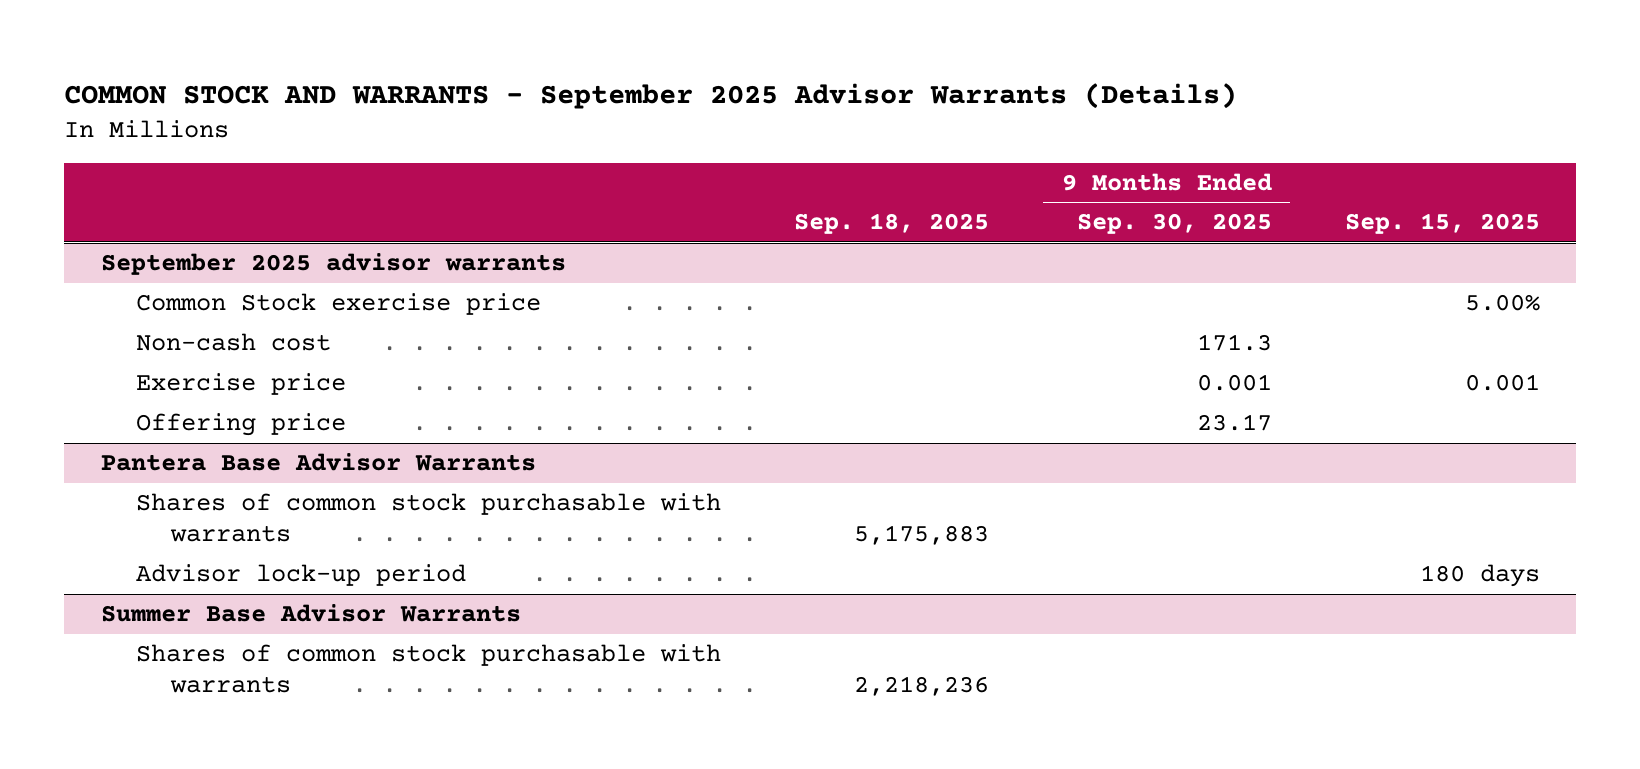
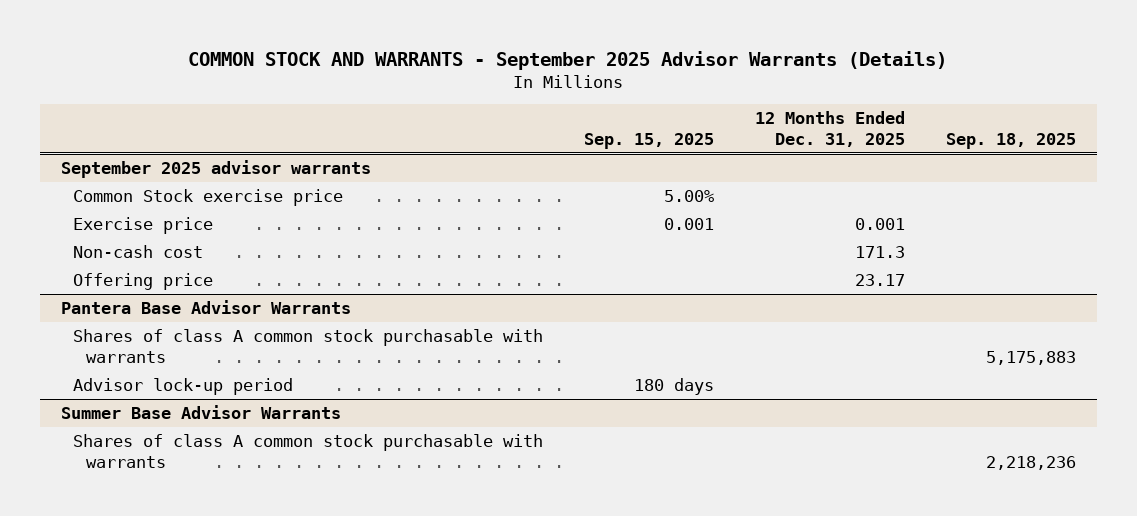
- | Sep. 18, 2025 | 9 Months Ended Sep. 30, 2025 | Sep. 15, 2025
+ | Sep. 15, 2025 | 12 Months Ended Dec. 31, 2025 | Sep. 18, 2025
@ September 2025 advisor warrants
moved down: Non-cash cost | | 171.3 |
@ Pantera Base Advisor Warrants
- Shares of common stock purchasable with warrants | 5,175,883 | |
+ Shares of class A common stock purchasable with warrants | | | 5,175,883
@ Summer Base Advisor Warrants
- Shares of common stock purchasable with warrants | 2,218,236 | |
+ Shares of class A common stock purchasable with warrants | | | 2,218,236

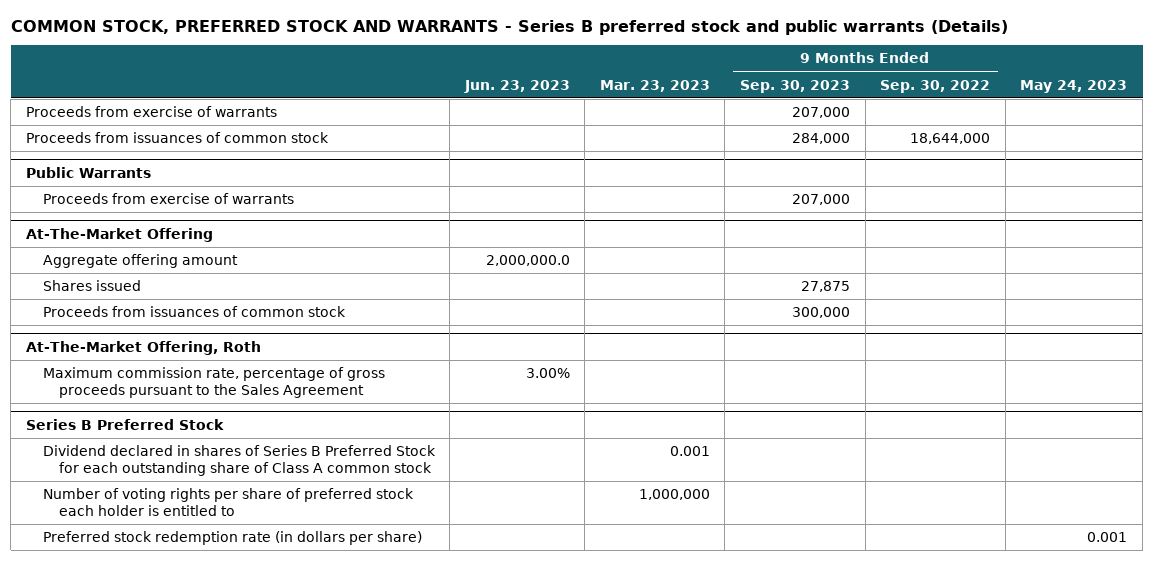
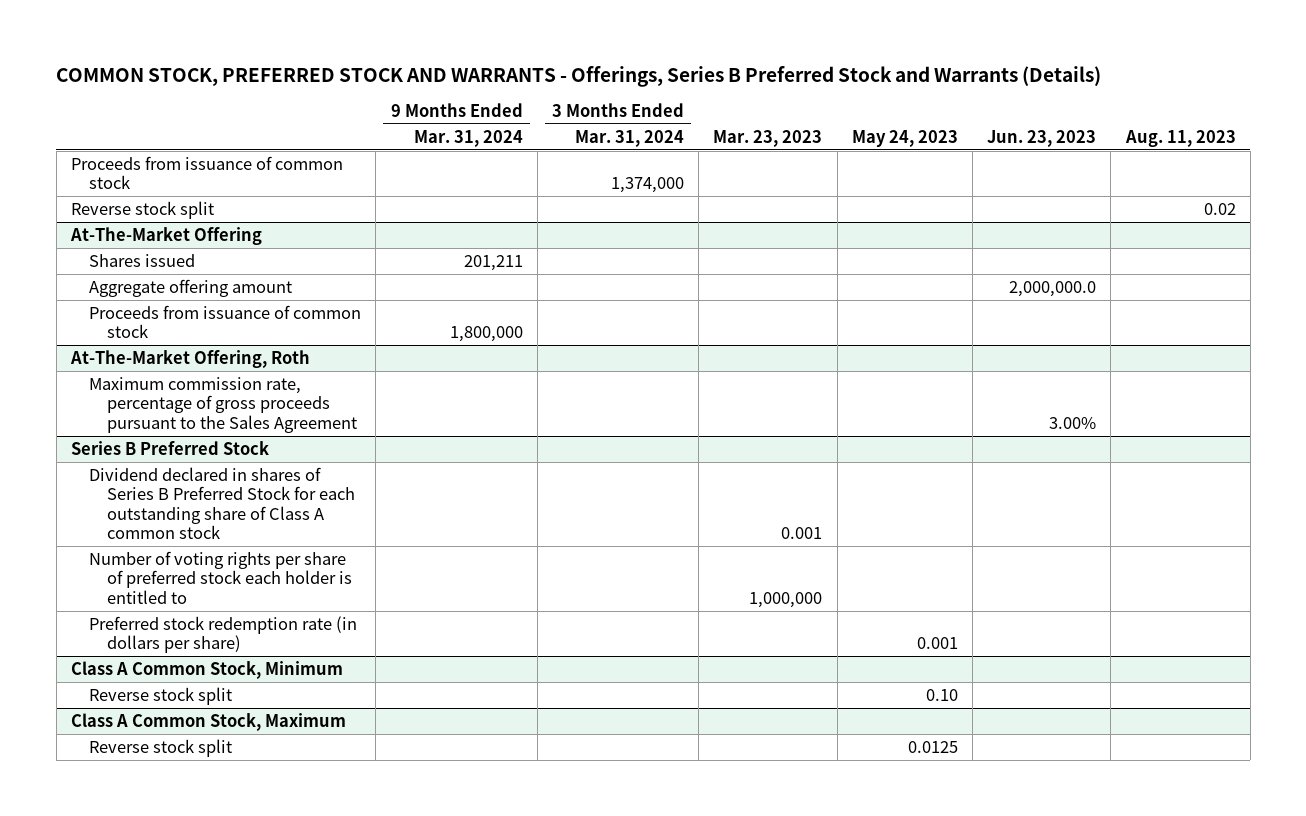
- COMMON STOCK, PREFERRED STOCK AND WARRANTS - Series B preferred stock and public warrants (Details)
+ COMMON STOCK, PREFERRED STOCK AND WARRANTS - Offerings, Series B Preferred Stock and Warrants (Details)
- | Jun. 23, 2023 | Mar. 23, 2023 | 9 Months Ended Sep. 30, 2023 | 9 Months Ended Sep. 30, 2022 | May 24, 2023
+ | 9 Months Ended Mar. 31, 2024 | 3 Months Ended Mar. 31, 2024 | Mar. 23, 2023 | May 24, 2023 | Jun. 23, 2023 | Aug. 11, 2023
- Proceeds from exercise of warrants | | | 207,000 | |
- Proceeds from issuances of common stock | | | 284,000 | 18,644,000 |
- Public Warrants
- Proceeds from exercise of warrants | | | 207,000 | |
+ Proceeds from issuance of common stock | | 1,374,000 | | | |
+ Reverse stock split | | | | | | 0.02
@ At-The-Market Offering
- Proceeds from issuances of common stock | | | 300,000 | |
moved down: Aggregate offering amount | | | | | 2,000,000.0 |
+ Proceeds from issuance of common stock | 1,800,000 | | | | |
+ Class A Common Stock, Minimum
+ Reverse stock split | | | | 0.10 | |
+ Class A Common Stock, Maximum
+ Reverse stock split | | | | 0.0125 | |

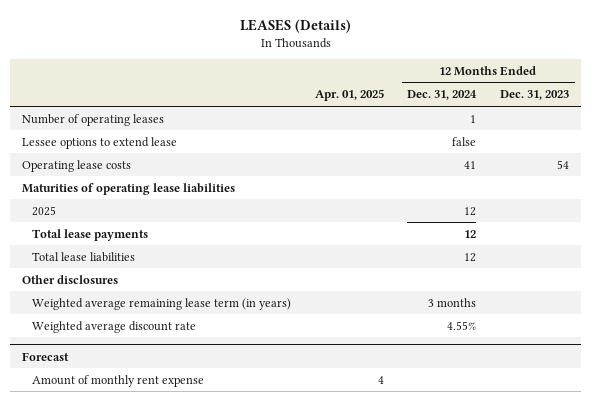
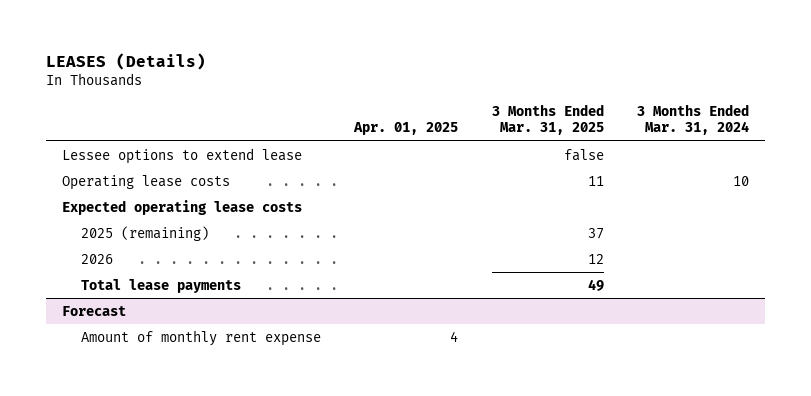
- | Apr. 01, 2025 | 12 Months Ended Dec. 31, 2024 | 12 Months Ended Dec. 31, 2023
+ | Apr. 01, 2025 | 3 Months Ended Mar. 31, 2025 | 3 Months Ended Mar. 31, 2024
- Number of operating leases | | 1 |
- Maturities of operating lease liabilities
- 2025 | | 12 |
+ Expected operating lease costs
+ 2025 (remaining) | | 37 |
+ 2026 | | 12 |
- Total lease liabilities | | 12 |
- Other disclosures
- Weighted average remaining lease term (in years) | | 3 months |
- Weighted average discount rate | | 4.55% |

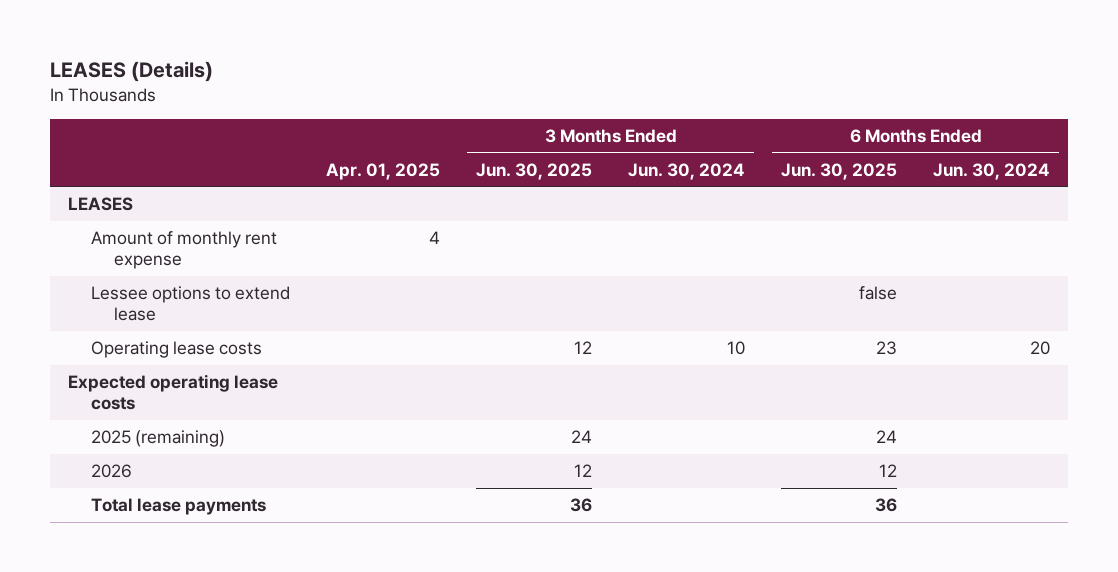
- | Apr. 01, 2025 | 3 Months Ended Mar. 31, 2025 | 3 Months Ended Mar. 31, 2024
+ | Apr. 01, 2025 | 3 Months Ended Jun. 30, 2025 | 3 Months Ended Jun. 30, 2024 | 6 Months Ended Jun. 30, 2025 | 6 Months Ended Jun. 30, 2024
+ LEASES
+ Amount of monthly rent expense | 4 | | | |
- Forecast
- Amount of monthly rent expense | 4 | |

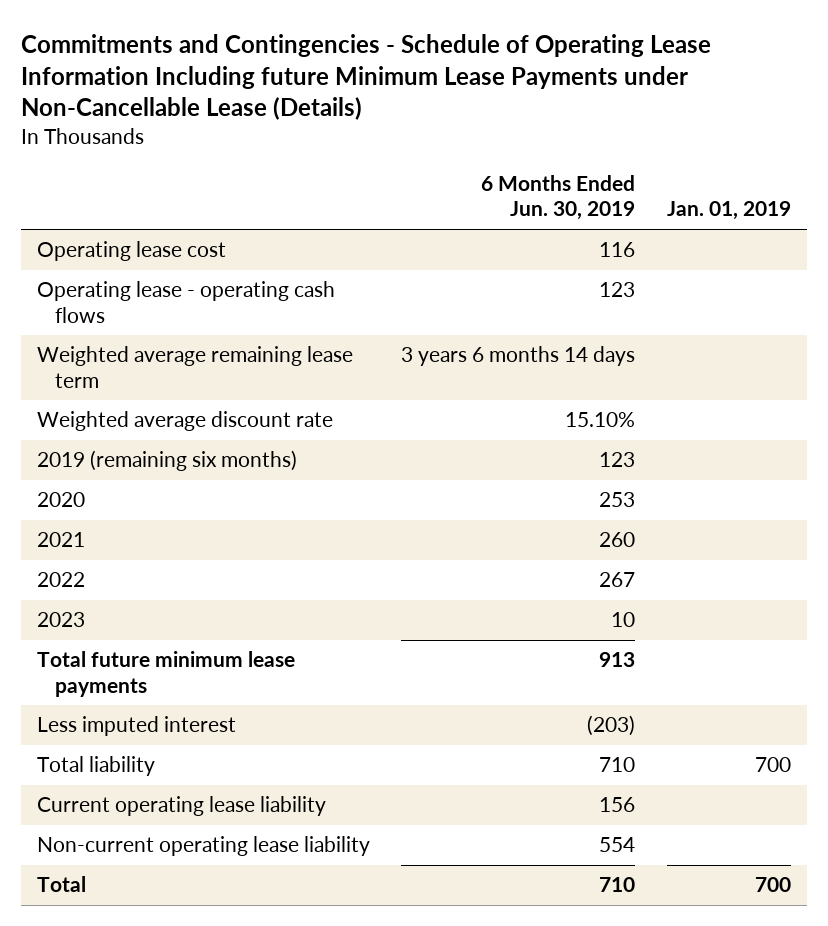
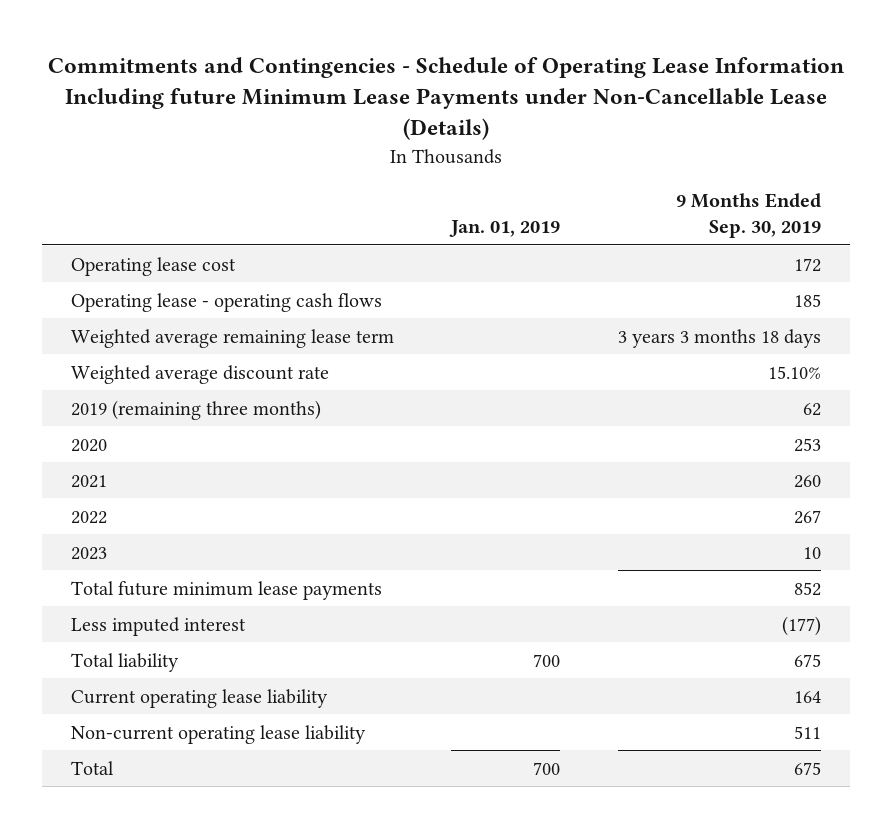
- | 6 Months Ended Jun. 30, 2019 | Jan. 01, 2019
+ | Jan. 01, 2019 | 9 Months Ended Sep. 30, 2019
- 2019 (remaining six months) | 123 |
+ 2019 (remaining three months) | | 62

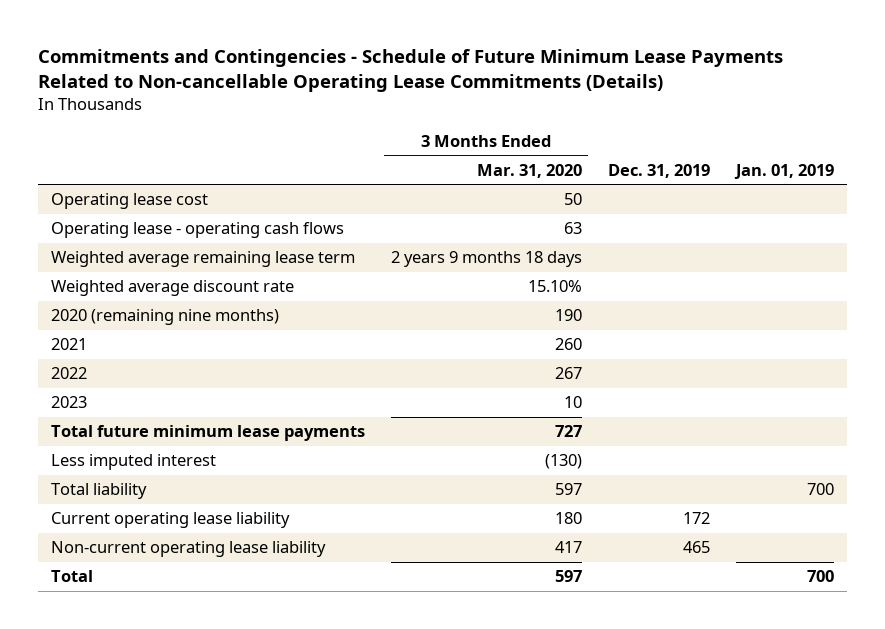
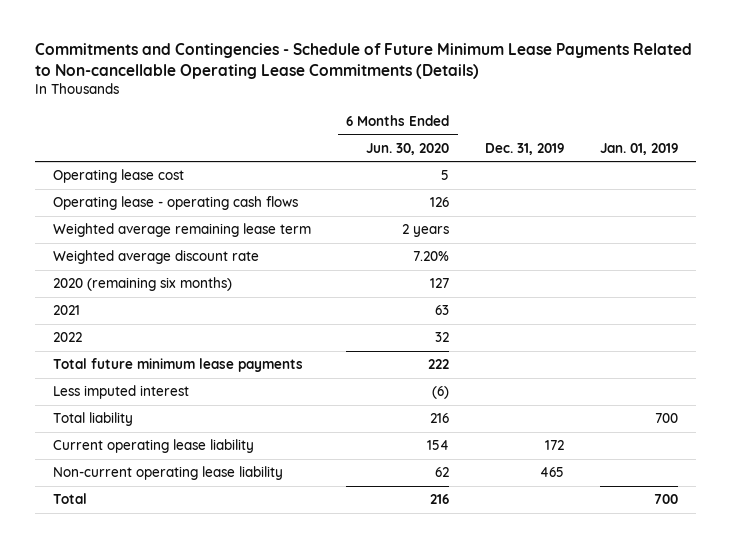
- | 3 Months Ended Mar. 31, 2020 | Dec. 31, 2019 | Jan. 01, 2019
+ | 6 Months Ended Jun. 30, 2020 | Dec. 31, 2019 | Jan. 01, 2019
- 2020 (remaining nine months) | 190 | |
+ 2020 (remaining six months) | 127 | |
- 2023 | 10 | |

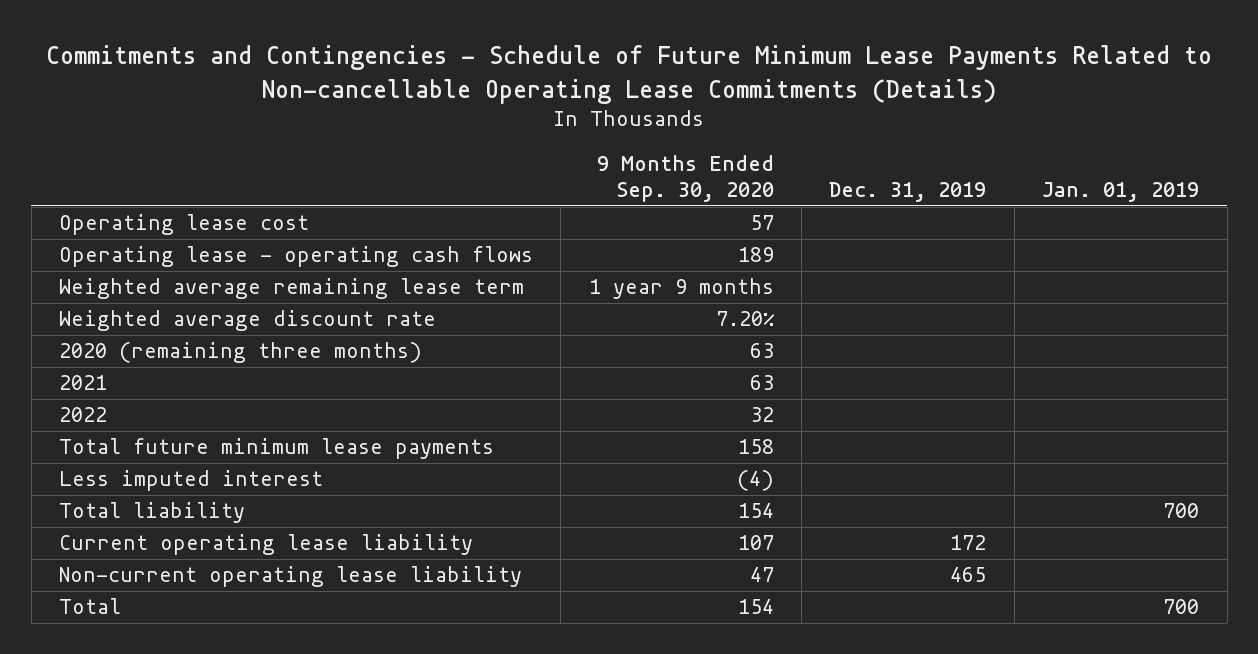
- | 6 Months Ended Jun. 30, 2020 | Dec. 31, 2019 | Jan. 01, 2019
+ | 9 Months Ended Sep. 30, 2020 | Dec. 31, 2019 | Jan. 01, 2019
- 2020 (remaining six months) | 127 | |
+ 2020 (remaining three months) | 63 | |

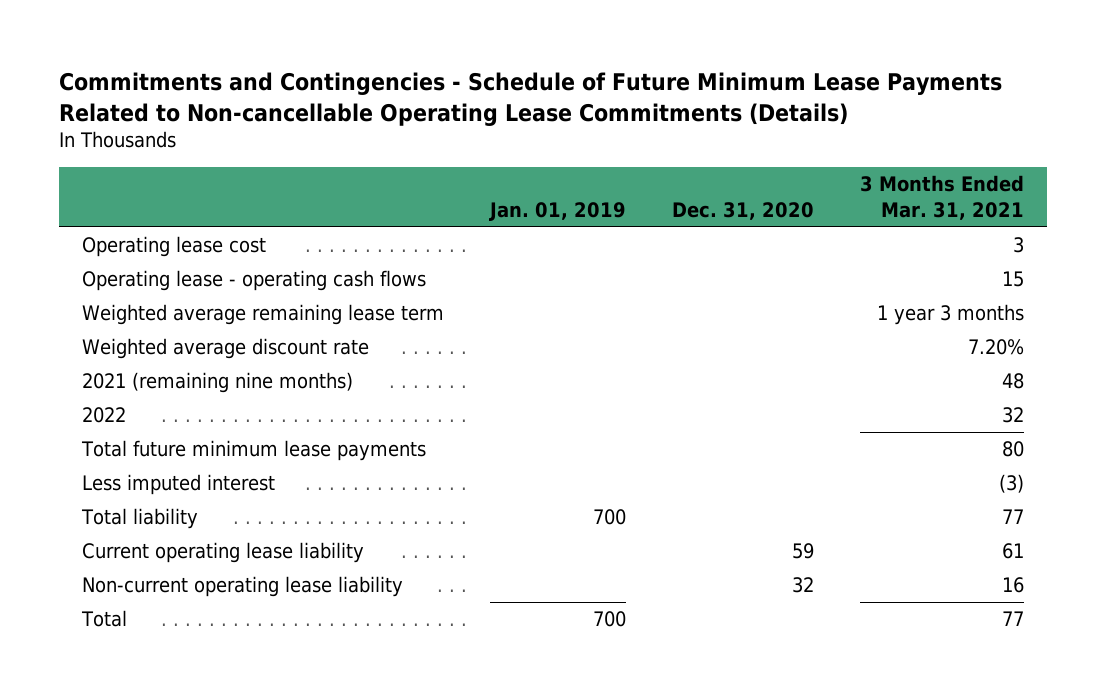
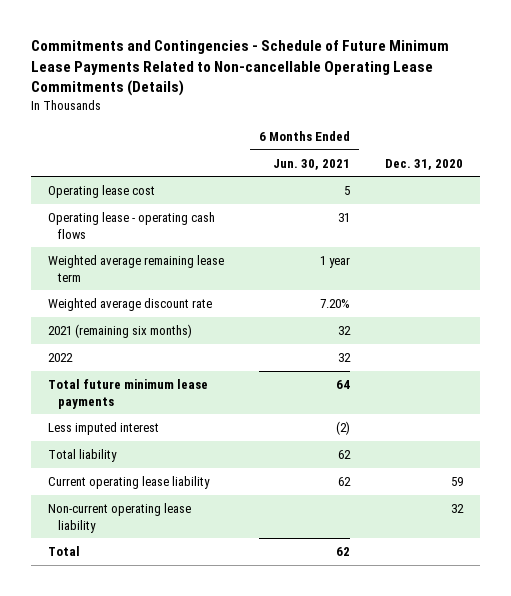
- | Jan. 01, 2019 | Dec. 31, 2020 | 3 Months Ended Mar. 31, 2021
+ | 6 Months Ended Jun. 30, 2021 | Dec. 31, 2020
- 2021 (remaining nine months) | | | 48
+ 2021 (remaining six months) | 32 |

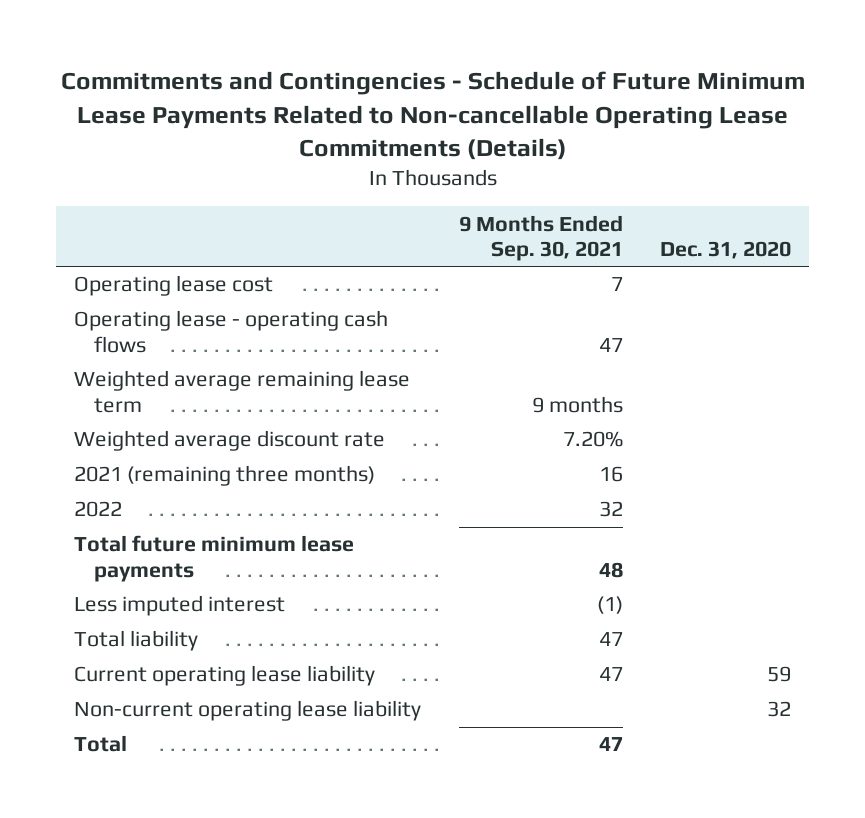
- | 6 Months Ended Jun. 30, 2021 | Dec. 31, 2020
+ | 9 Months Ended Sep. 30, 2021 | Dec. 31, 2020
- 2021 (remaining six months) | 32 |
+ 2021 (remaining three months) | 16 |

